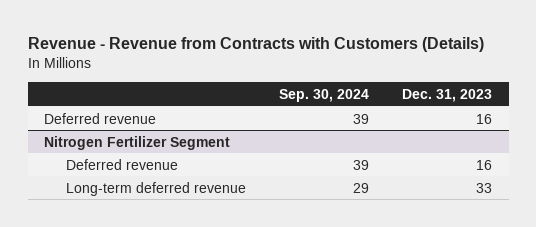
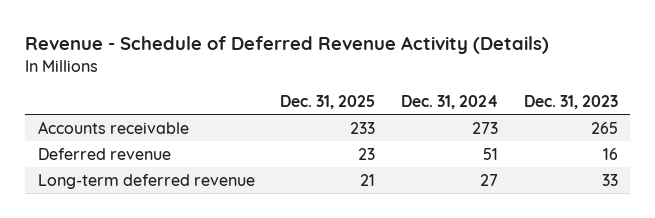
- Revenue - Revenue from Contracts with Customers (Details)
+ Revenue - Schedule of Deferred Revenue Activity (Details)
- | Sep. 30, 2024 | Dec. 31, 2023
+ | Dec. 31, 2025 | Dec. 31, 2024 | Dec. 31, 2023
- Deferred revenue | 39 | 16
- Nitrogen Fertilizer Segment
+ Accounts receivable | 233 | 273 | 265

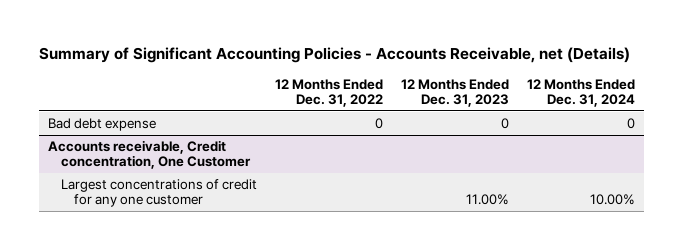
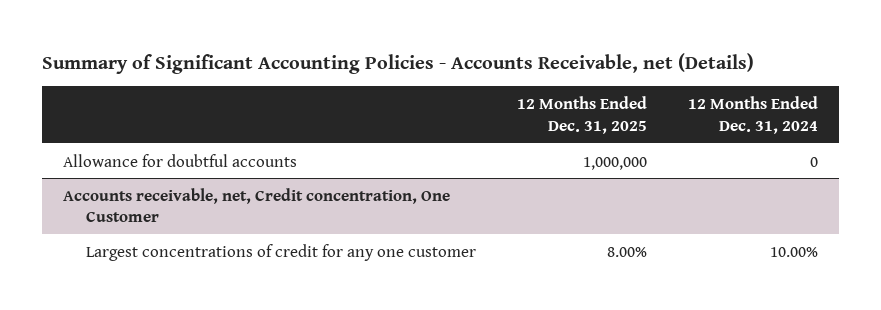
- | 12 Months Ended Dec. 31, 2022 | 12 Months Ended Dec. 31, 2023 | 12 Months Ended Dec. 31, 2024
+ | 12 Months Ended Dec. 31, 2025 | 12 Months Ended Dec. 31, 2024
- Bad debt expense | 0 | 0 | 0
- Accounts receivable, Credit concentration, One Customer
+ Allowance for doubtful accounts | 1,000,000 | 0
+ Accounts receivable, net, Credit concentration, One Customer

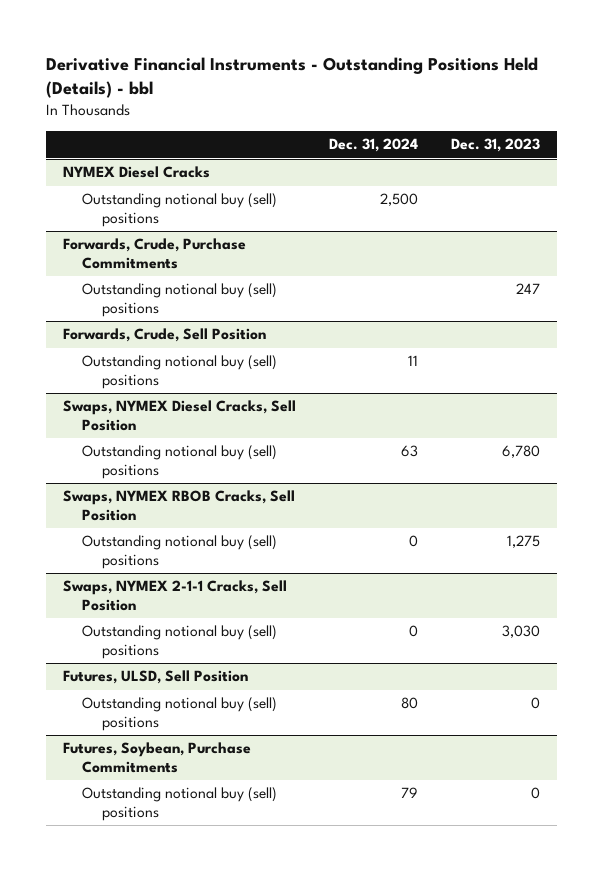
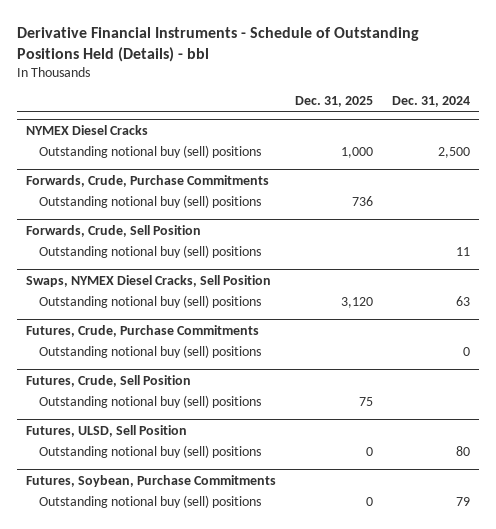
- Derivative Financial Instruments - Outstanding Positions Held (Details) - bbl
+ Derivative Financial Instruments - Schedule of Outstanding Positions Held (Details) - bbl
- | Dec. 31, 2024 | Dec. 31, 2023
+ | Dec. 31, 2025 | Dec. 31, 2024
- Swaps, NYMEX RBOB Cracks, Sell Position
- Outstanding notional buy (sell) positions | 0 | 1,275
- Swaps, NYMEX 2-1-1 Cracks, Sell Position
+ Futures, Crude, Purchase Commitments
+ Futures, Crude, Sell Position
+ Outstanding notional buy (sell) positions | 75 |

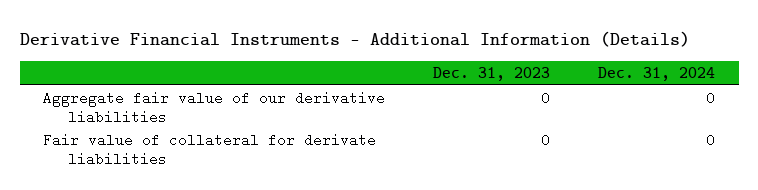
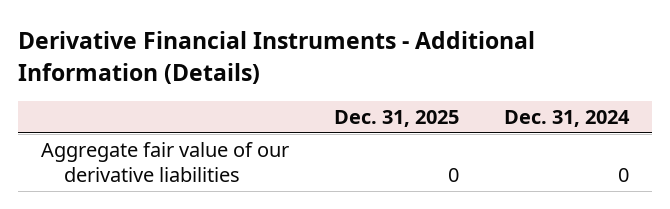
- | Dec. 31, 2023 | Dec. 31, 2024
+ | Dec. 31, 2025 | Dec. 31, 2024
- Fair value of collateral for derivate liabilities | 0 | 0

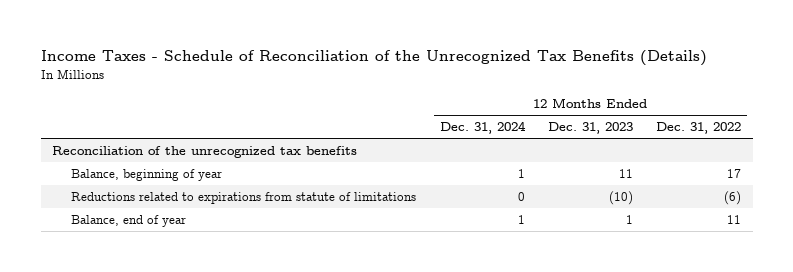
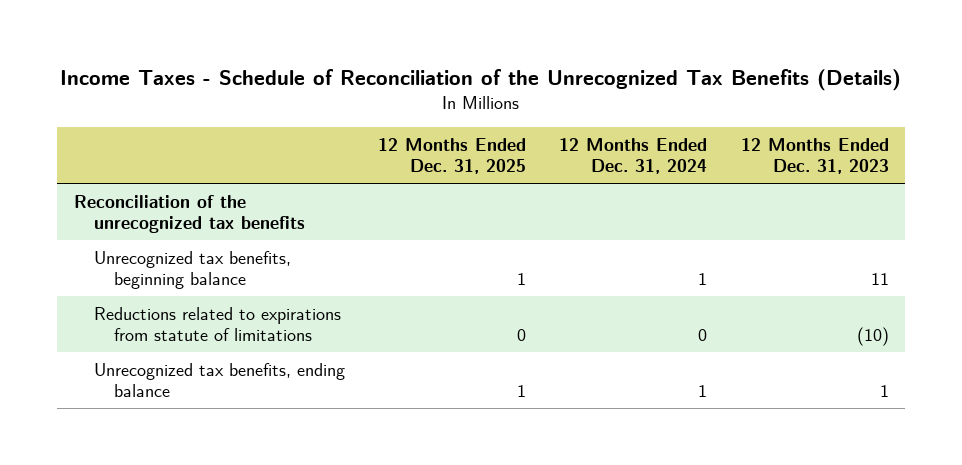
- | 12 Months Ended Dec. 31, 2024 | 12 Months Ended Dec. 31, 2023 | 12 Months Ended Dec. 31, 2022
+ | 12 Months Ended Dec. 31, 2025 | 12 Months Ended Dec. 31, 2024 | 12 Months Ended Dec. 31, 2023
- Balance, beginning of year | 1 | 11 | 17
+ Unrecognized tax benefits, beginning balance | 1 | 1 | 11
- Balance, end of year | 1 | 1 | 11
+ Unrecognized tax benefits, ending balance | 1 | 1 | 1

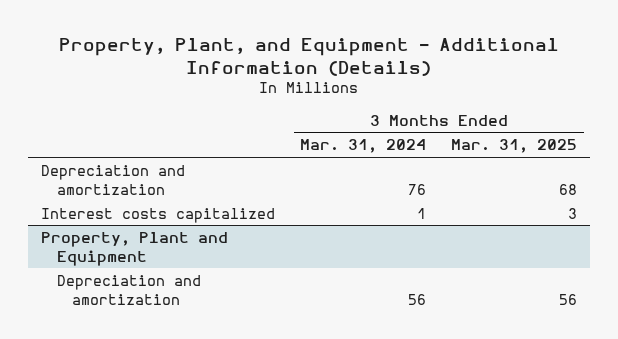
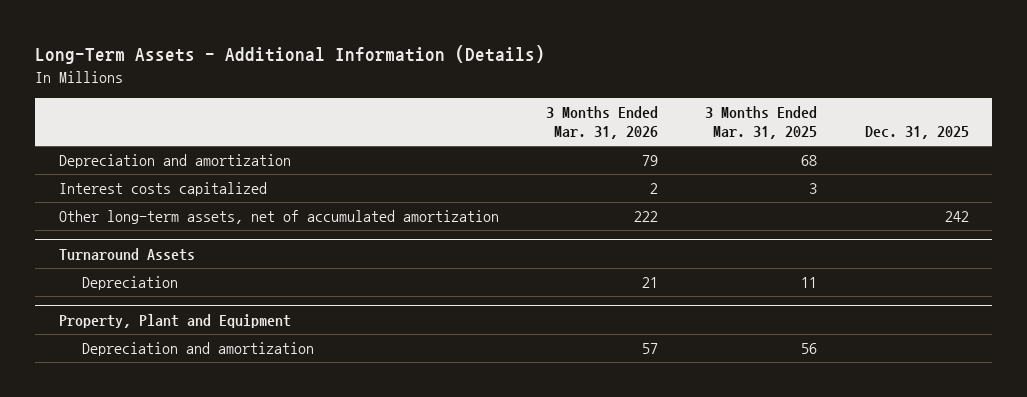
- Property, Plant, and Equipment - Additional Information (Details)
+ Long-Term Assets - Additional Information (Details)
- | 3 Months Ended Mar. 31, 2024 | 3 Months Ended Mar. 31, 2025
+ | 3 Months Ended Mar. 31, 2026 | 3 Months Ended Mar. 31, 2025 | Dec. 31, 2025
+ Other long-term assets, net of accumulated amortization | 222 | | 242
+ Turnaround Assets
+ Depreciation | 21 | 11 |

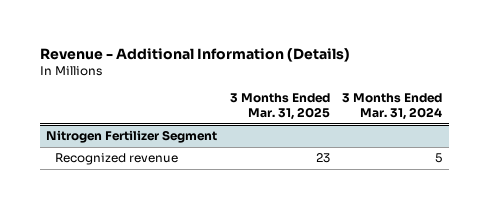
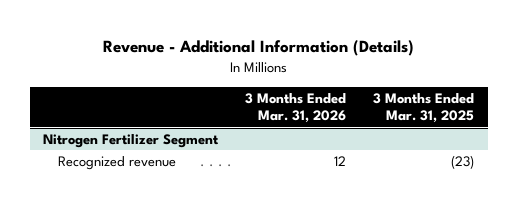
- | 3 Months Ended Mar. 31, 2025 | 3 Months Ended Mar. 31, 2024
+ | 3 Months Ended Mar. 31, 2026 | 3 Months Ended Mar. 31, 2025
@ Nitrogen Fertilizer Segment
- Recognized revenue | 23 | 5
+ Recognized revenue | 12 | (23)

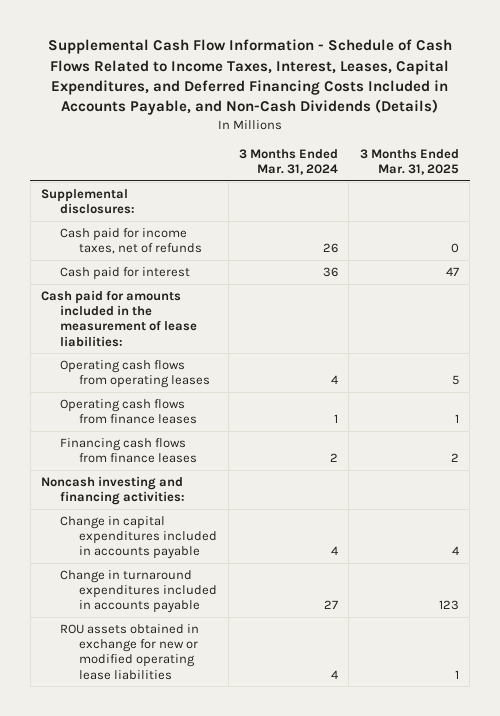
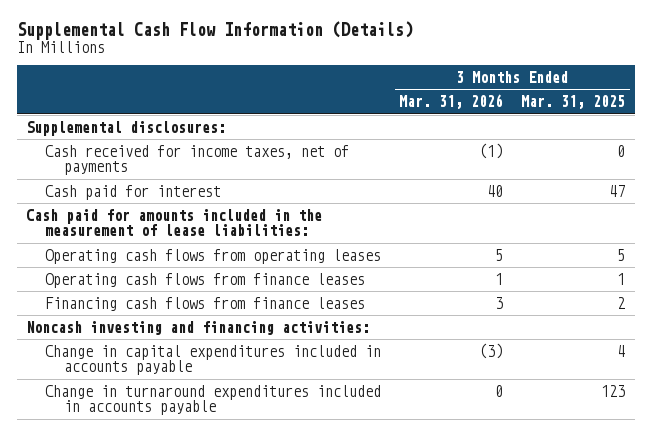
- Supplemental Cash Flow Information - Schedule of Cash Flows Related to Income Taxes, Interest, Leases, Capital Expenditures, and Deferred Financing Costs Included in Accounts Payable, and Non-Cash Dividends (Details)
+ Supplemental Cash Flow Information (Details)
- | 3 Months Ended Mar. 31, 2024 | 3 Months Ended Mar. 31, 2025
+ | 3 Months Ended Mar. 31, 2026 | 3 Months Ended Mar. 31, 2025
- Cash paid for income taxes, net of refunds | 26 | 0
+ Cash received for income taxes, net of payments | (1) | 0
- ROU assets obtained in exchange for new or modified operating lease liabilities | 4 | 1

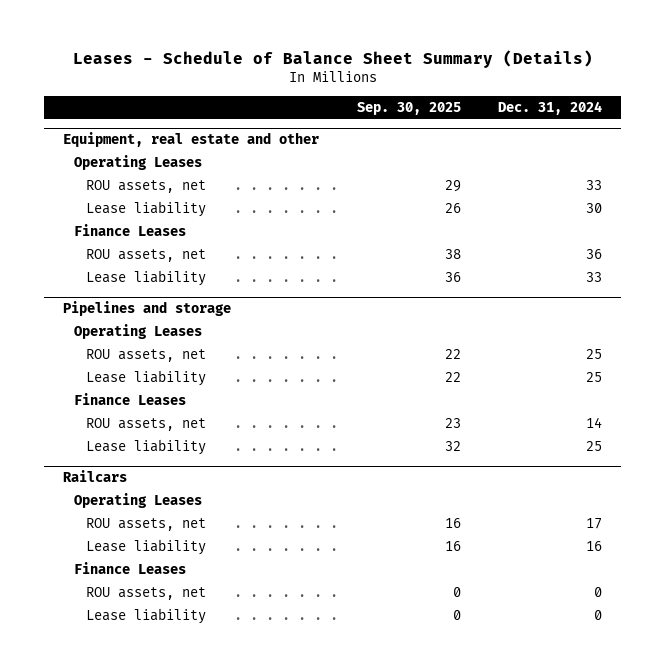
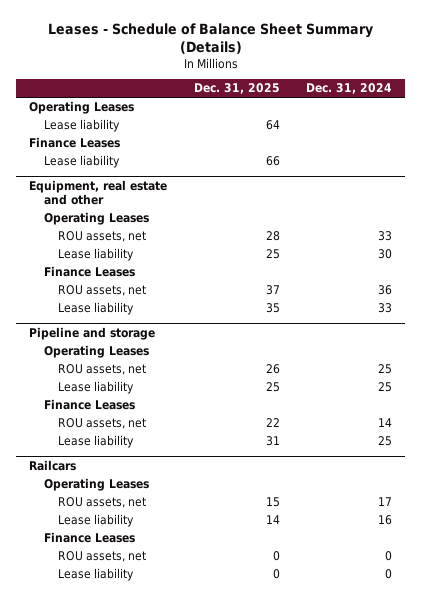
- | Sep. 30, 2025 | Dec. 31, 2024
+ | Dec. 31, 2025 | Dec. 31, 2024
+ Operating Leases
+ Lease liability | 64 |
+ Finance Leases
+ Lease liability | 66 |
- Pipelines and storage
+ Pipeline and storage

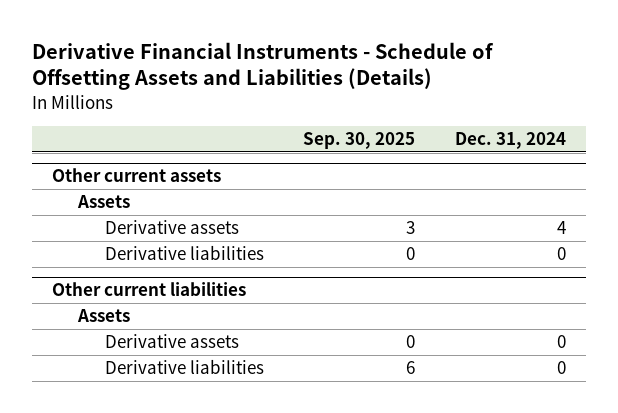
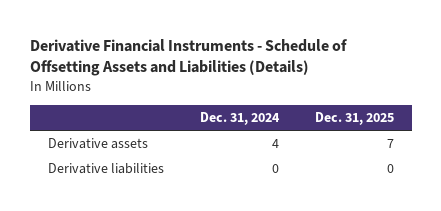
- | Sep. 30, 2025 | Dec. 31, 2024
+ | Dec. 31, 2024 | Dec. 31, 2025
- Other current assets
- Assets
- Other current liabilities
- Assets
- Derivative assets | 0 | 0
- Derivative liabilities | 6 | 0

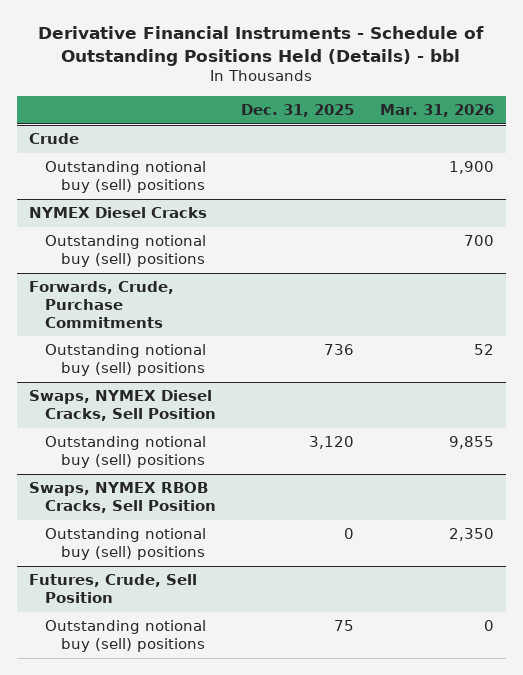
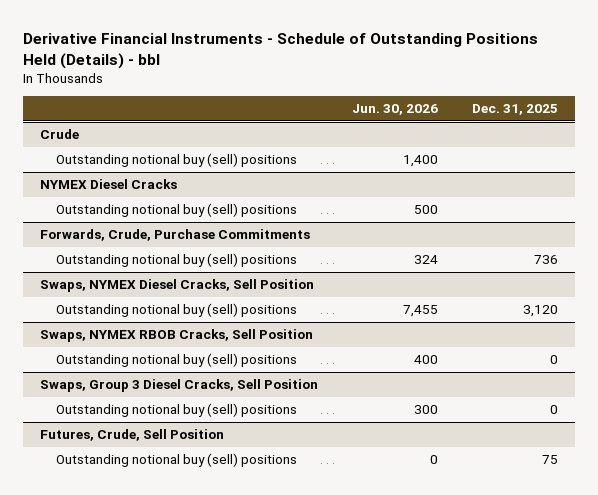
- | Dec. 31, 2025 | Mar. 31, 2026
+ | Jun. 30, 2026 | Dec. 31, 2025
+ Swaps, Group 3 Diesel Cracks, Sell Position
+ Outstanding notional buy (sell) positions | 300 | 0

